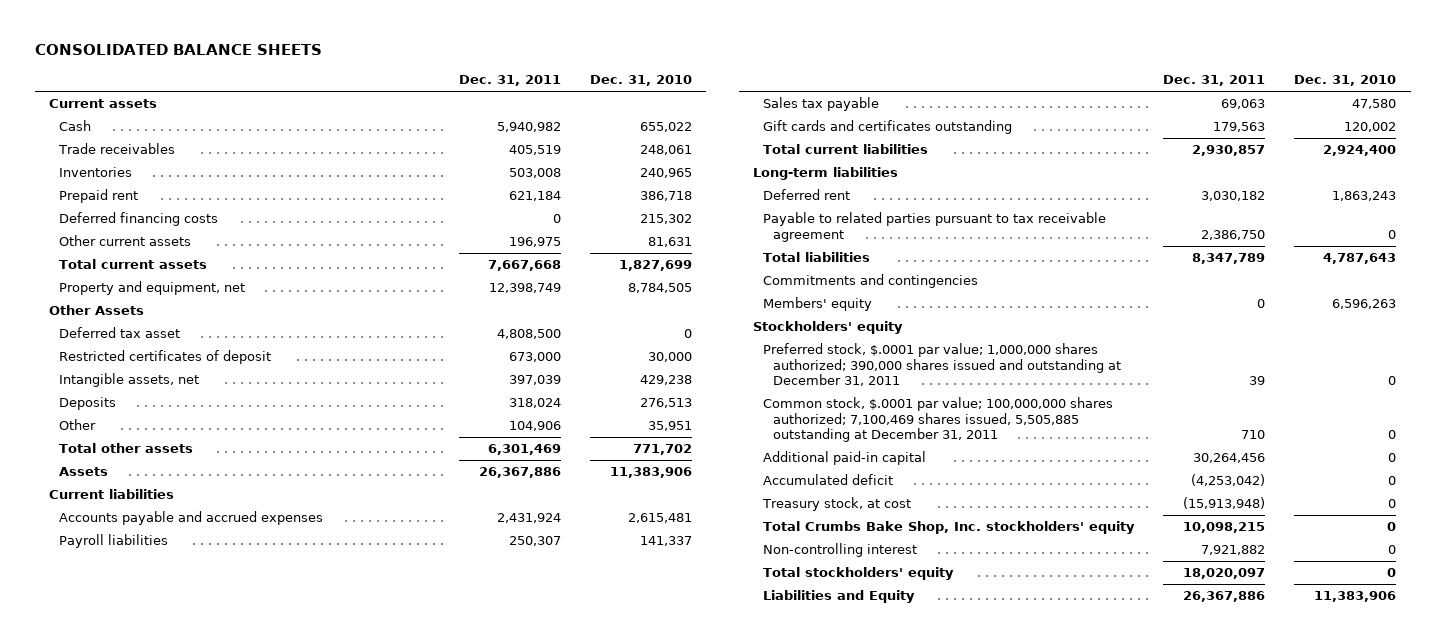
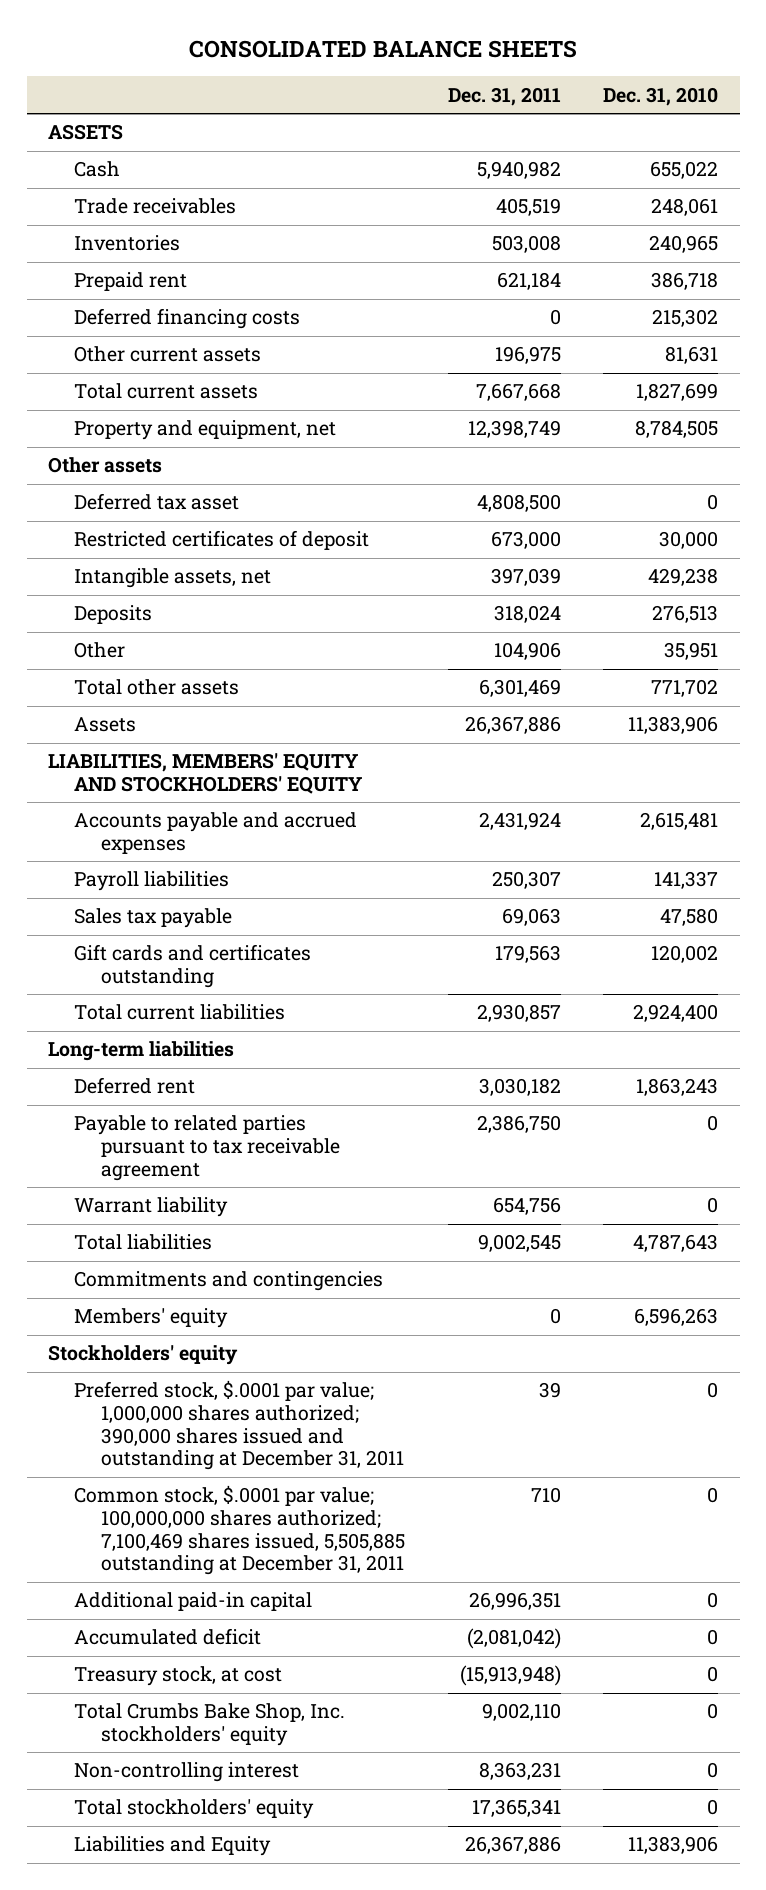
- Current assets
+ ASSETS
- Other Assets
+ Other assets
- Current liabilities
+ LIABILITIES, MEMBERS' EQUITY AND STOCKHOLDERS' EQUITY
- Total liabilities | 8,347,789 | 4,787,643
+ Warrant liability | 654,756 | 0
+ Total liabilities | 9,002,545 | 4,787,643
- Additional paid-in capital | 30,264,456 | 0
- Accumulated deficit | (4,253,042) | 0
+ Additional paid-in capital | 26,996,351 | 0
+ Accumulated deficit | (2,081,042) | 0
- Total Crumbs Bake Shop, Inc. stockholders' equity | 10,098,215 | 0
- Non-controlling interest | 7,921,882 | 0
- Total stockholders' equity | 18,020,097 | 0
+ Total Crumbs Bake Shop, Inc. stockholders' equity | 9,002,110 | 0
+ Non-controlling interest | 8,363,231 | 0
+ Total stockholders' equity | 17,365,341 | 0

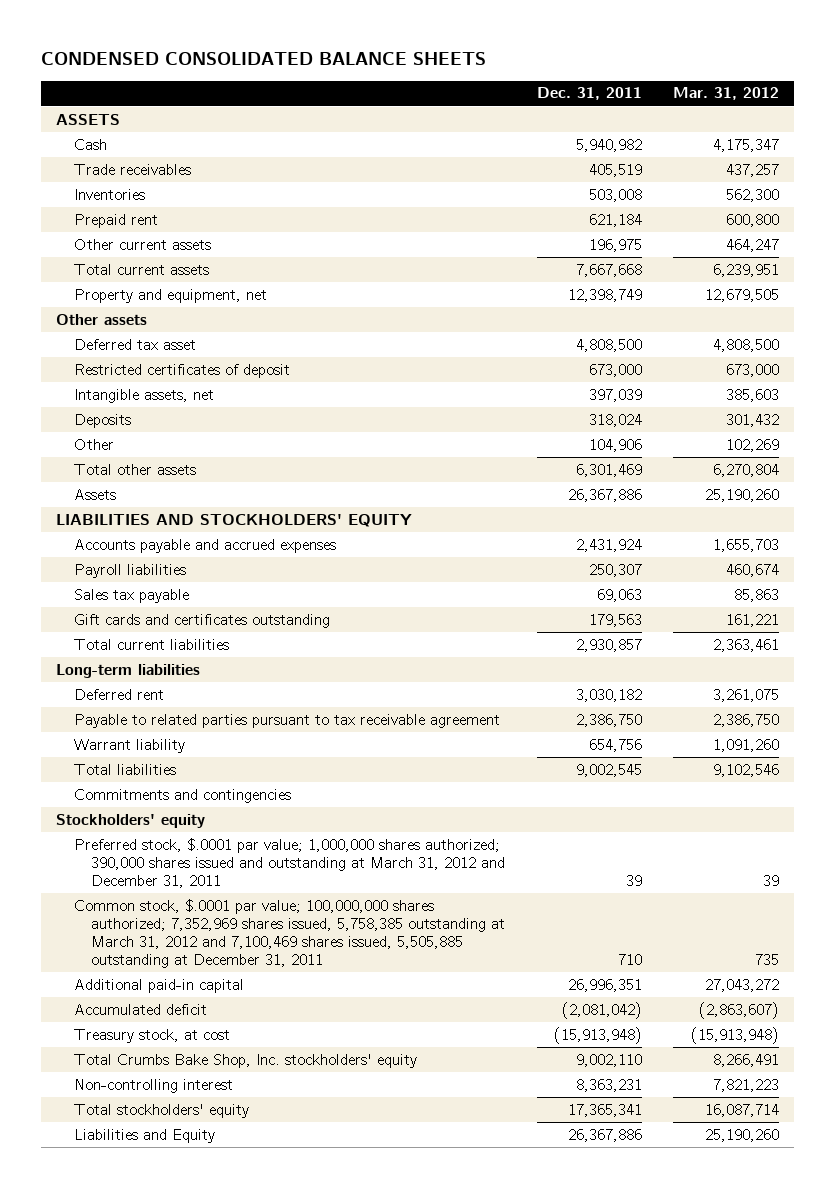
- CONSOLIDATED BALANCE SHEETS
+ CONDENSED CONSOLIDATED BALANCE SHEETS
- | Dec. 31, 2011 | Dec. 31, 2010
+ | Dec. 31, 2011 | Mar. 31, 2012
- Deferred financing costs | 0 | 215,302
- LIABILITIES, MEMBERS' EQUITY AND STOCKHOLDERS' EQUITY
+ LIABILITIES AND STOCKHOLDERS' EQUITY
- Members' equity | 0 | 6,596,263
- Preferred stock, $.0001 par value; 1,000,000 shares authorized; 390,000 shares issued and outstanding at December 31, 2011 | 39 | 0
- Common stock, $.0001 par value; 100,000,000 shares authorized; 7,100,469 shares issued, 5,505,885 outstanding at December 31, 2011 | 710 | 0
+ Preferred stock, $.0001 par value; 1,000,000 shares authorized; 390,000 shares issued and outstanding at March 31, 2012 and December 31, 2011 | 39 | 39
+ Common stock, $.0001 par value; 100,000,000 shares authorized; 7,352,969 shares issued, 5,758,385 outstanding at March 31, 2012 and 7,100,469 shares issued, 5,505,885 outstanding at December 31, 2011 | 710 | 735

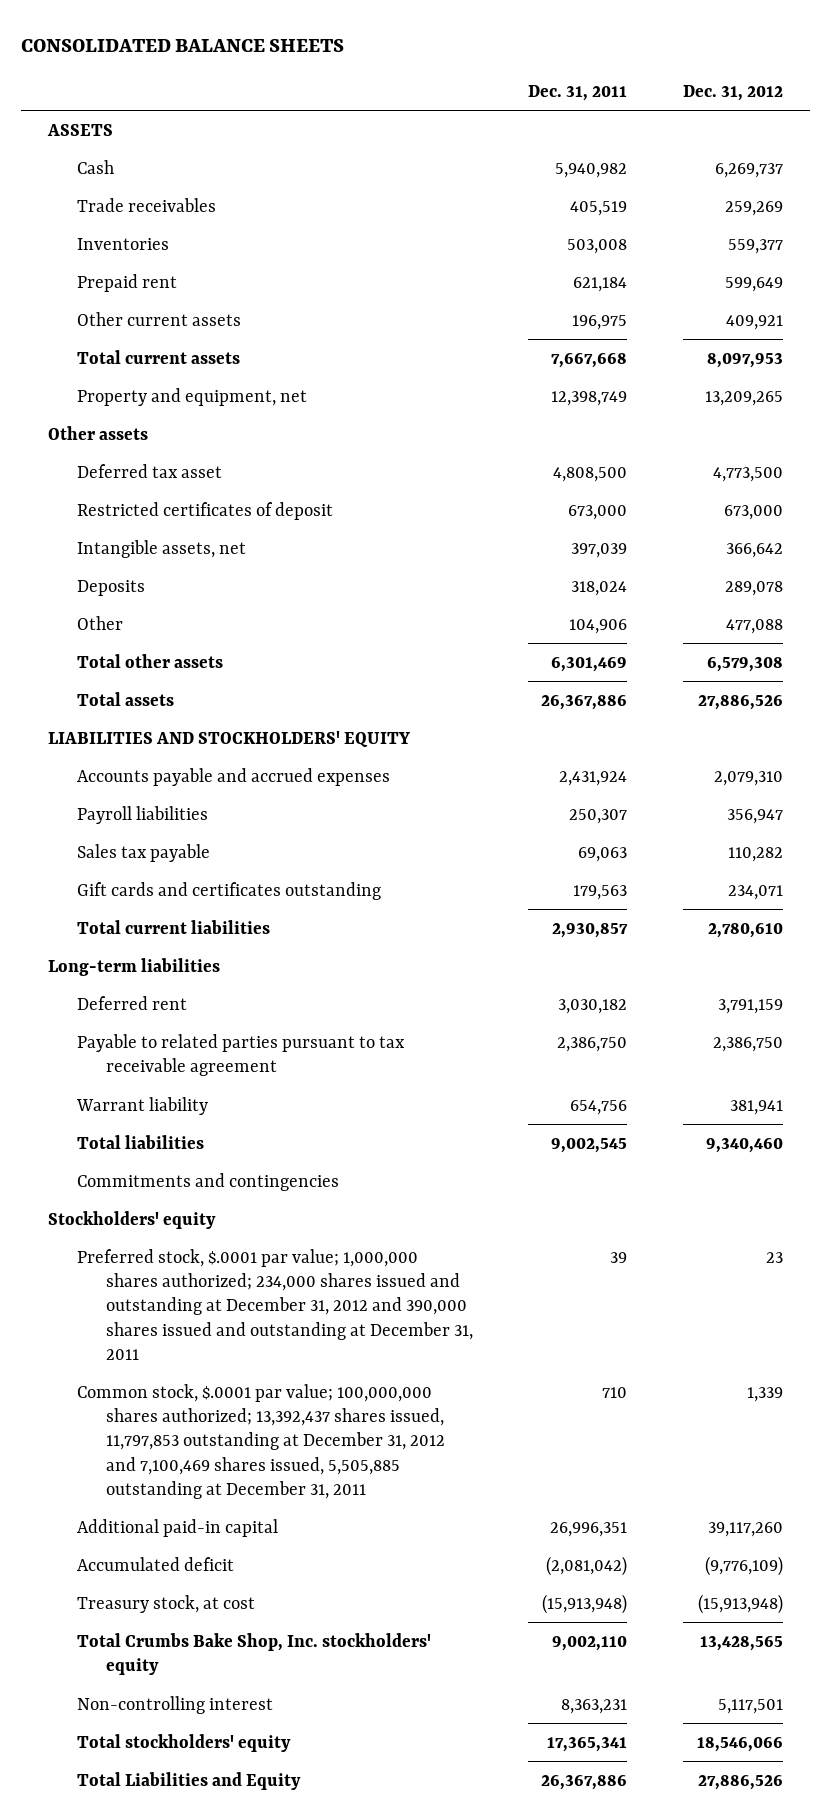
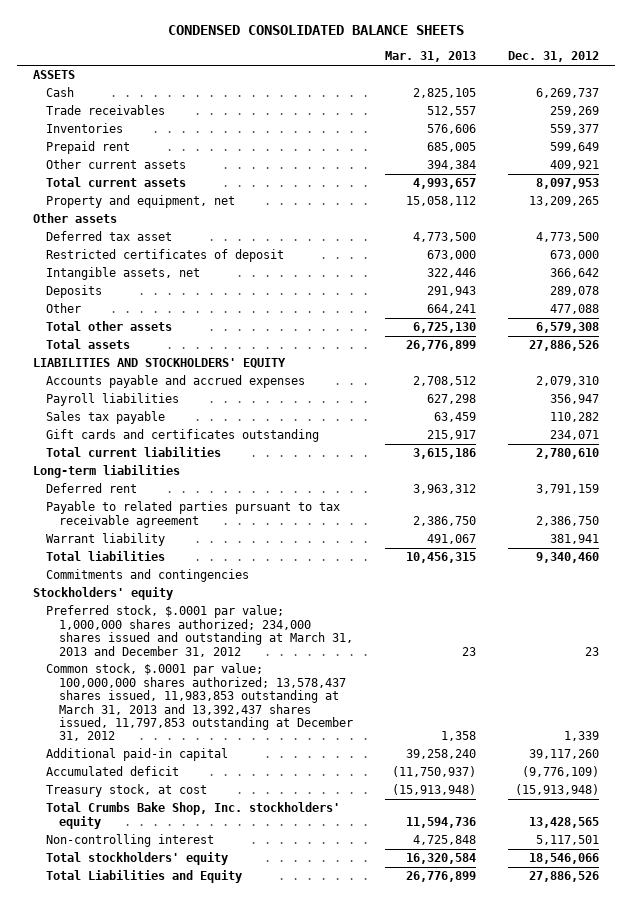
- CONSOLIDATED BALANCE SHEETS
+ CONDENSED CONSOLIDATED BALANCE SHEETS
- | Dec. 31, 2011 | Dec. 31, 2012
+ | Mar. 31, 2013 | Dec. 31, 2012
- Preferred stock, $.0001 par value; 1,000,000 shares authorized; 234,000 shares issued and outstanding at December 31, 2012 and 390,000 shares issued and outstanding at December 31, 2011 | 39 | 23
- Common stock, $.0001 par value; 100,000,000 shares authorized; 13,392,437 shares issued, 11,797,853 outstanding at December 31, 2012 and 7,100,469 shares issued, 5,505,885 outstanding at December 31, 2011 | 710 | 1,339
+ Preferred stock, $.0001 par value; 1,000,000 shares authorized; 234,000 shares issued and outstanding at March 31, 2013 and December 31, 2012 | 23 | 23
+ Common stock, $.0001 par value; 100,000,000 shares authorized; 13,578,437 shares issued, 11,983,853 outstanding at March 31, 2013 and 13,392,437 shares issued, 11,797,853 outstanding at December 31, 2012 | 1,358 | 1,339

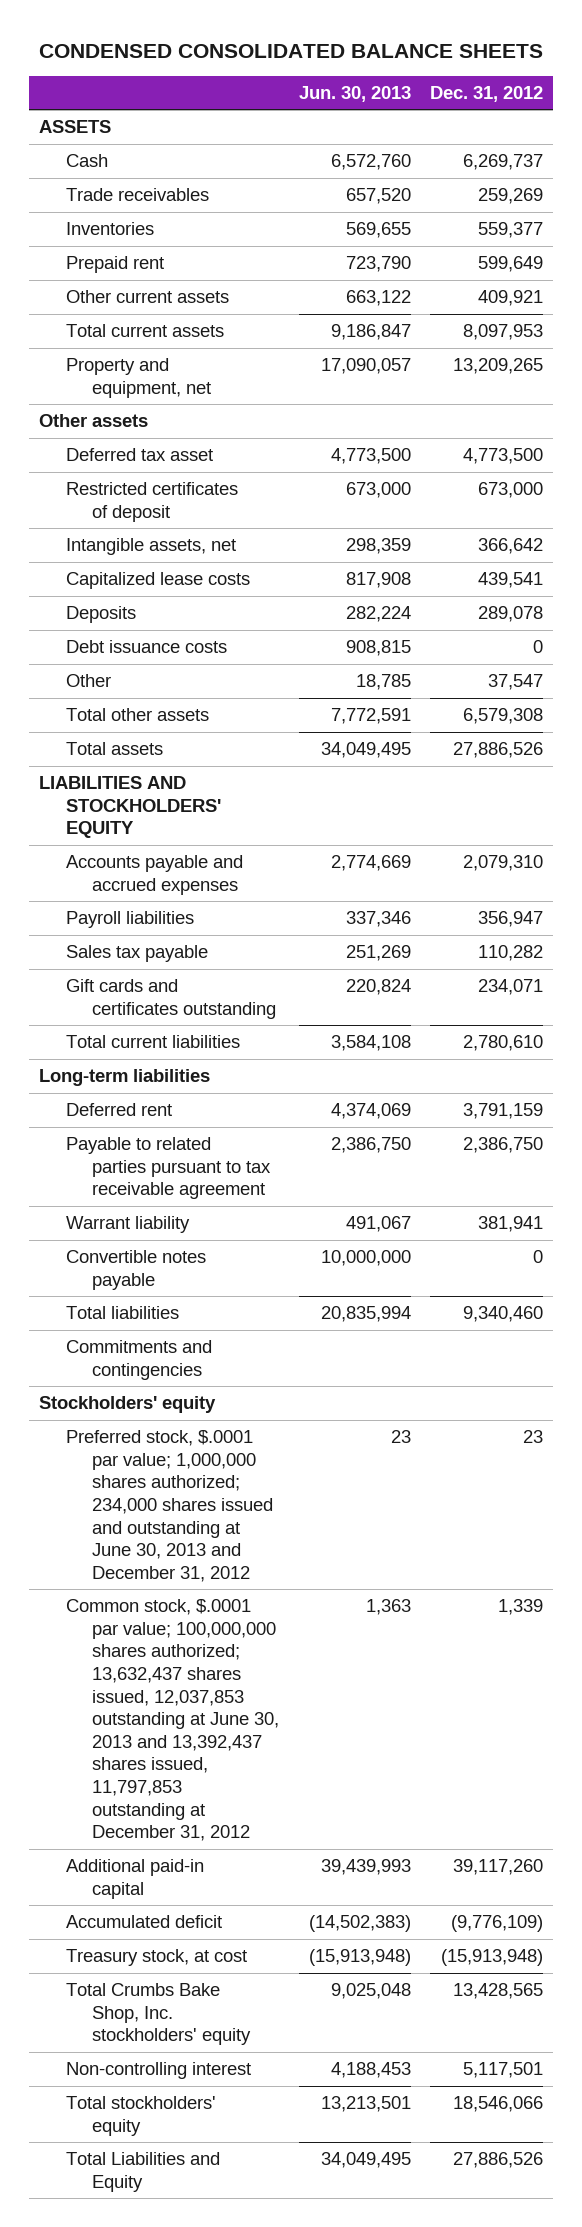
- | Mar. 31, 2013 | Dec. 31, 2012
+ | Jun. 30, 2013 | Dec. 31, 2012
+ Capitalized lease costs | 817,908 | 439,541
- Other | 664,241 | 477,088
+ Debt issuance costs | 908,815 | 0
+ Other | 18,785 | 37,547
+ Convertible notes payable | 10,000,000 | 0
- Preferred stock, $.0001 par value; 1,000,000 shares authorized; 234,000 shares issued and outstanding at March 31, 2013 and December 31, 2012 | 23 | 23
- Common stock, $.0001 par value; 100,000,000 shares authorized; 13,578,437 shares issued, 11,983,853 outstanding at March 31, 2013 and 13,392,437 shares issued, 11,797,853 outstanding at December 31, 2012 | 1,358 | 1,339
+ Preferred stock, $.0001 par value; 1,000,000 shares authorized; 234,000 shares issued and outstanding at June 30, 2013 and December 31, 2012 | 23 | 23
+ Common stock, $.0001 par value; 100,000,000 shares authorized; 13,632,437 shares issued, 12,037,853 outstanding at June 30, 2013 and 13,392,437 shares issued, 11,797,853 outstanding at December 31, 2012 | 1,363 | 1,339

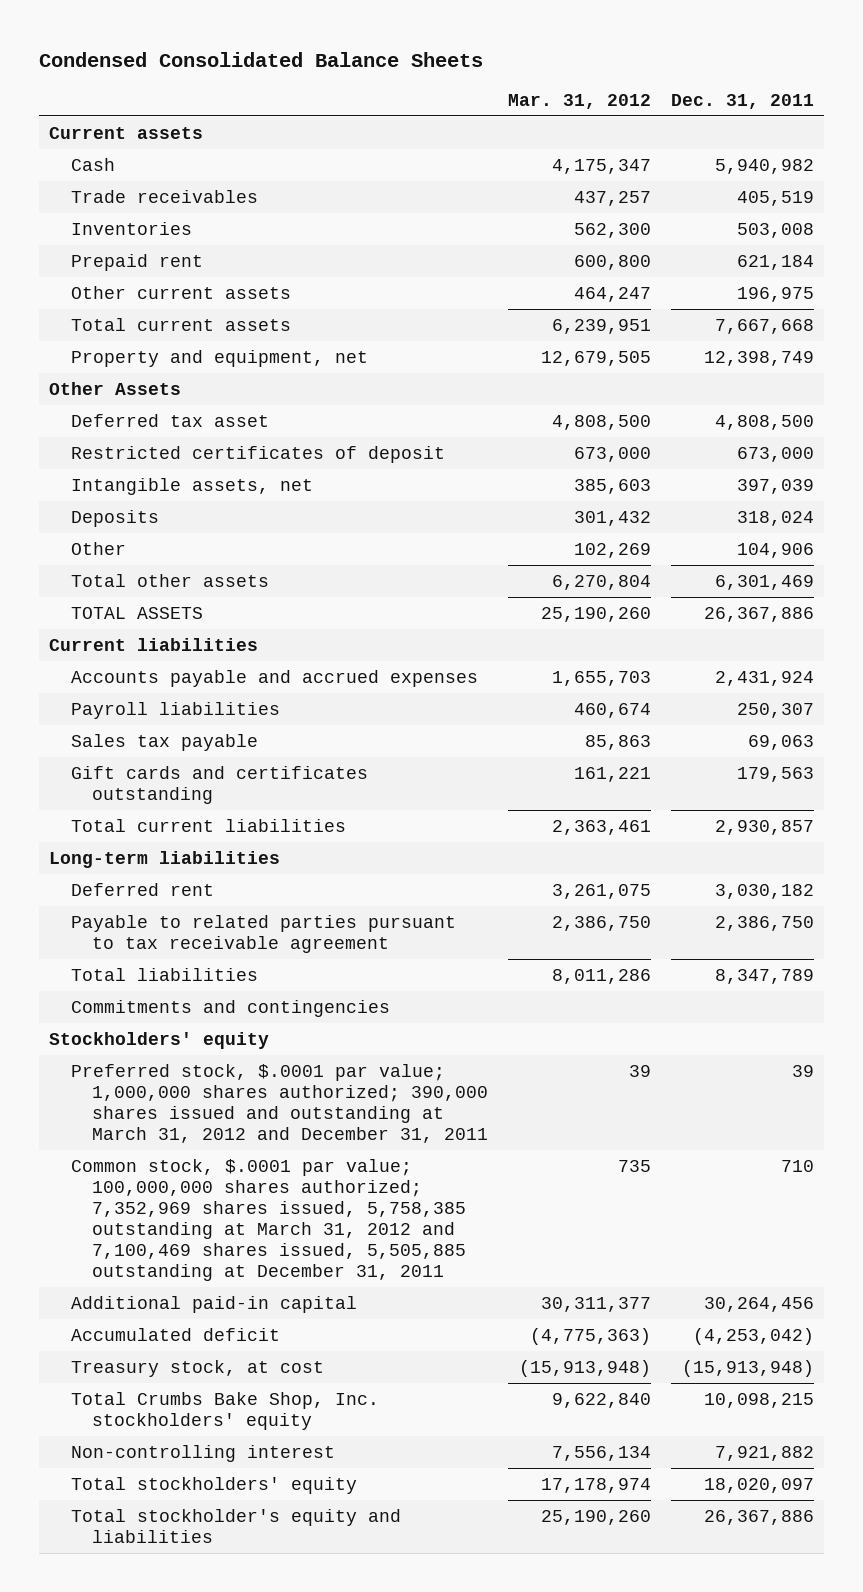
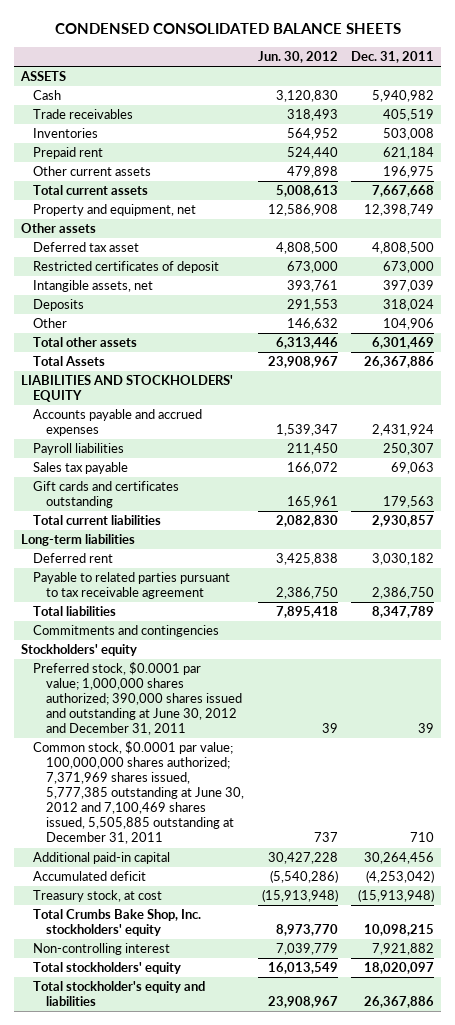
- Condensed Consolidated Balance Sheets
+ CONDENSED CONSOLIDATED BALANCE SHEETS
- | Mar. 31, 2012 | Dec. 31, 2011
+ | Jun. 30, 2012 | Dec. 31, 2011
- Current assets
+ ASSETS
- Other Assets
+ Other assets
- TOTAL ASSETS | 25,190,260 | 26,367,886
- Current liabilities
+ Total Assets | 23,908,967 | 26,367,886
+ LIABILITIES AND STOCKHOLDERS' EQUITY
- Preferred stock, $.0001 par value; 1,000,000 shares authorized; 390,000 shares issued and outstanding at March 31, 2012 and December 31, 2011 | 39 | 39
- Common stock, $.0001 par value; 100,000,000 shares authorized; 7,352,969 shares issued, 5,758,385 outstanding at March 31, 2012 and 7,100,469 shares issued, 5,505,885 outstanding at December 31, 2011 | 735 | 710
+ Preferred stock, $0.0001 par value; 1,000,000 shares authorized; 390,000 shares issued and outstanding at June 30, 2012 and December 31, 2011 | 39 | 39
+ Common stock, $0.0001 par value; 100,000,000 shares authorized; 7,371,969 shares issued, 5,777,385 outstanding at June 30, 2012 and 7,100,469 shares issued, 5,505,885 outstanding at December 31, 2011 | 737 | 710

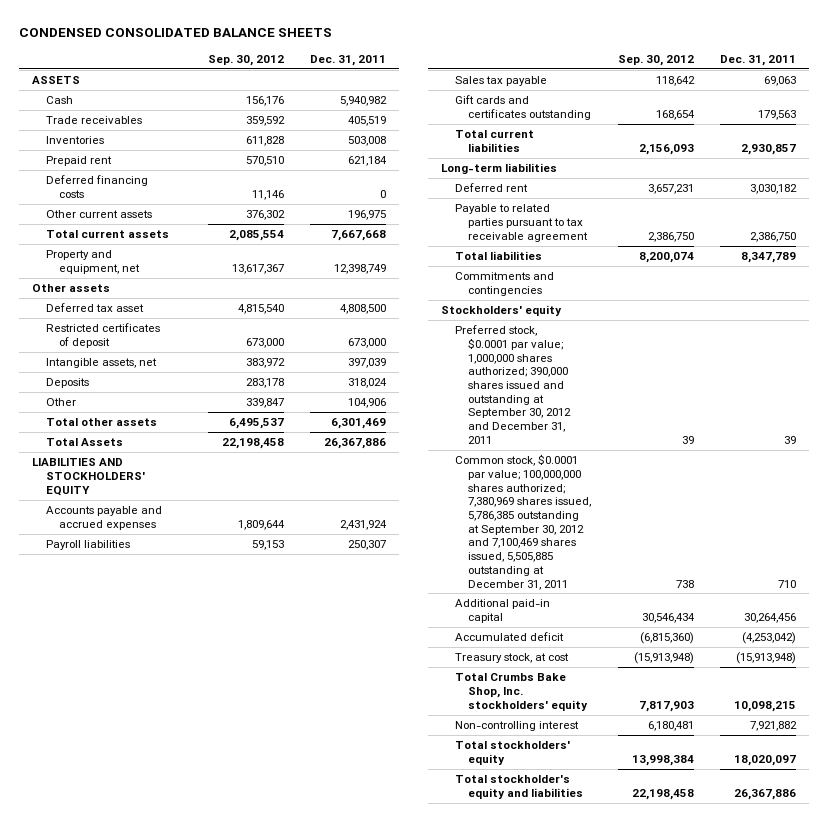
- | Jun. 30, 2012 | Dec. 31, 2011
+ | Sep. 30, 2012 | Dec. 31, 2011
+ Deferred financing costs | 11,146 | 0
- Preferred stock, $0.0001 par value; 1,000,000 shares authorized; 390,000 shares issued and outstanding at June 30, 2012 and December 31, 2011 | 39 | 39
- Common stock, $0.0001 par value; 100,000,000 shares authorized; 7,371,969 shares issued, 5,777,385 outstanding at June 30, 2012 and 7,100,469 shares issued, 5,505,885 outstanding at December 31, 2011 | 737 | 710
+ Preferred stock, $0.0001 par value; 1,000,000 shares authorized; 390,000 shares issued and outstanding at September 30, 2012 and December 31, 2011 | 39 | 39
+ Common stock, $0.0001 par value; 100,000,000 shares authorized; 7,380,969 shares issued, 5,786,385 outstanding at September 30, 2012 and 7,100,469 shares issued, 5,505,885 outstanding at December 31, 2011 | 738 | 710

